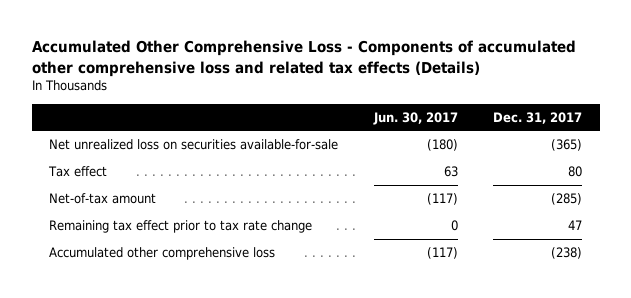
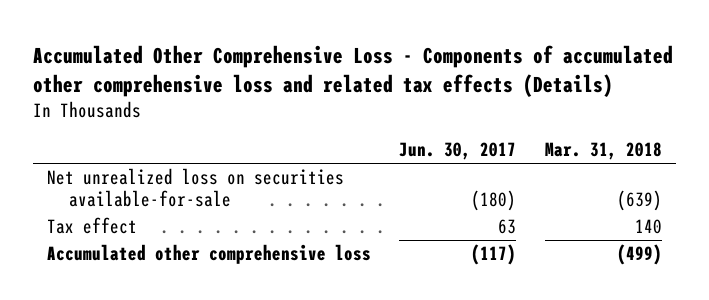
- | Jun. 30, 2017 | Dec. 31, 2017
+ | Jun. 30, 2017 | Mar. 31, 2018
- Net-of-tax amount | (117) | (285)
- Remaining tax effect prior to tax rate change | 0 | 47

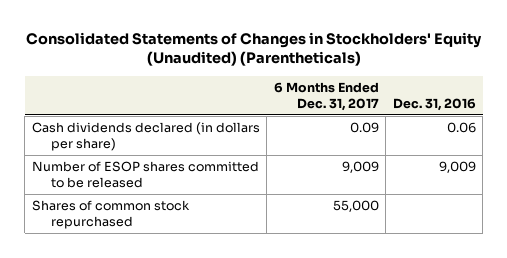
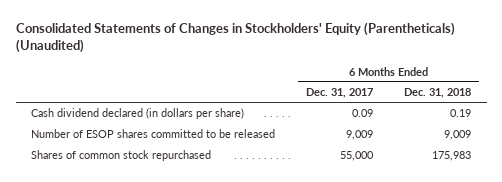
- Consolidated Statements of Changes in Stockholders' Equity (Unaudited) (Parentheticals)
+ Consolidated Statements of Changes in Stockholders' Equity (Parentheticals) (Unaudited)
- | 6 Months Ended Dec. 31, 2017 | Dec. 31, 2016
+ | 6 Months Ended Dec. 31, 2017 | 6 Months Ended Dec. 31, 2018
- Cash dividends declared (in dollars per share) | 0.09 | 0.06
+ Cash dividend declared (in dollars per share) | 0.09 | 0.19

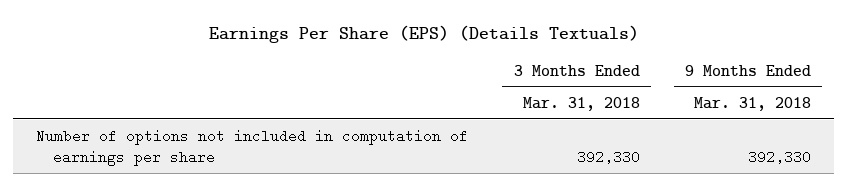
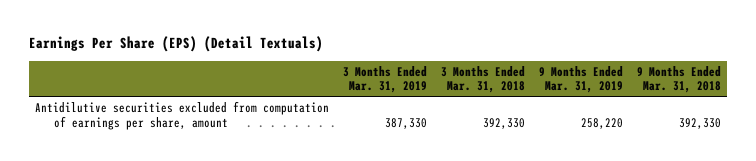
- Earnings Per Share (EPS) (Details Textuals)
+ Earnings Per Share (EPS) (Detail Textuals)
- | 3 Months Ended Mar. 31, 2018 | 9 Months Ended Mar. 31, 2018
+ | 3 Months Ended Mar. 31, 2019 | 3 Months Ended Mar. 31, 2018 | 9 Months Ended Mar. 31, 2019 | 9 Months Ended Mar. 31, 2018
- Number of options not included in computation of earnings per share | 392,330 | 392,330
+ Antidilutive securities excluded from computation of earnings per share, amount | 387,330 | 392,330 | 258,220 | 392,330

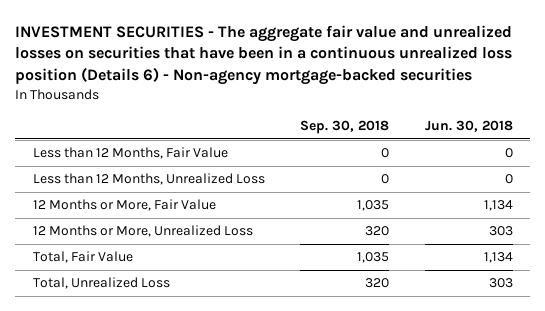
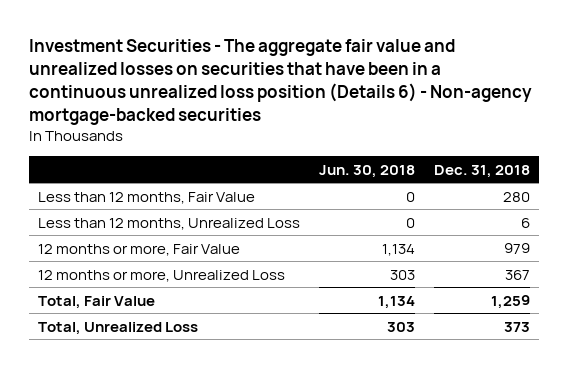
- INVESTMENT SECURITIES - The aggregate fair value and unrealized losses on securities that have been in a continuous unrealized loss position (Details 6) - Non-agency mortgage-backed securities
+ Investment Securities - The aggregate fair value and unrealized losses on securities that have been in a continuous unrealized loss position (Details 6) - Non-agency mortgage-backed securities
- | Sep. 30, 2018 | Jun. 30, 2018
+ | Jun. 30, 2018 | Dec. 31, 2018
- Less than 12 Months, Fair Value | 0 | 0
- Less than 12 Months, Unrealized Loss | 0 | 0
- 12 Months or More, Fair Value | 1,035 | 1,134
- 12 Months or More, Unrealized Loss | 320 | 303
+ Less than 12 months, Fair Value | 0 | 280
+ Less than 12 months, Unrealized Loss | 0 | 6
+ 12 months or more, Fair Value | 1,134 | 979
+ 12 months or more, Unrealized Loss | 303 | 367

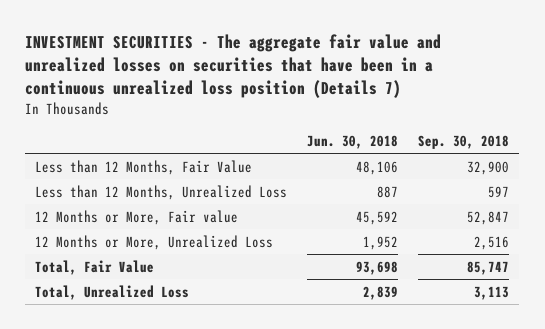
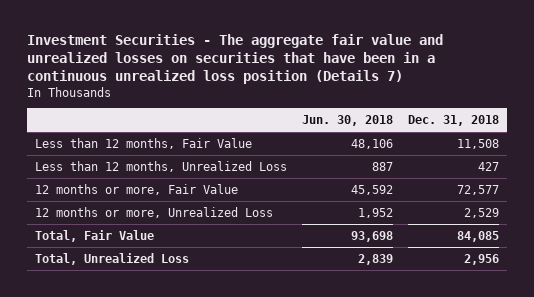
- INVESTMENT SECURITIES - The aggregate fair value and unrealized losses on securities that have been in a continuous unrealized loss position (Details 7)
+ Investment Securities - The aggregate fair value and unrealized losses on securities that have been in a continuous unrealized loss position (Details 7)
- | Jun. 30, 2018 | Sep. 30, 2018
+ | Jun. 30, 2018 | Dec. 31, 2018
- Less than 12 Months, Fair Value | 48,106 | 32,900
- Less than 12 Months, Unrealized Loss | 887 | 597
- 12 Months or More, Fair value | 45,592 | 52,847
- 12 Months or More, Unrealized Loss | 1,952 | 2,516
+ Less than 12 months, Fair Value | 48,106 | 11,508
+ Less than 12 months, Unrealized Loss | 887 | 427
+ 12 months or more, Fair Value | 45,592 | 72,577
+ 12 months or more, Unrealized Loss | 1,952 | 2,529

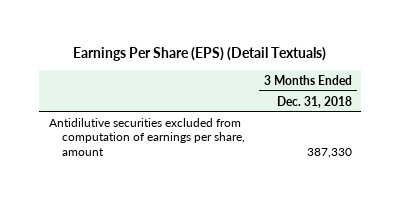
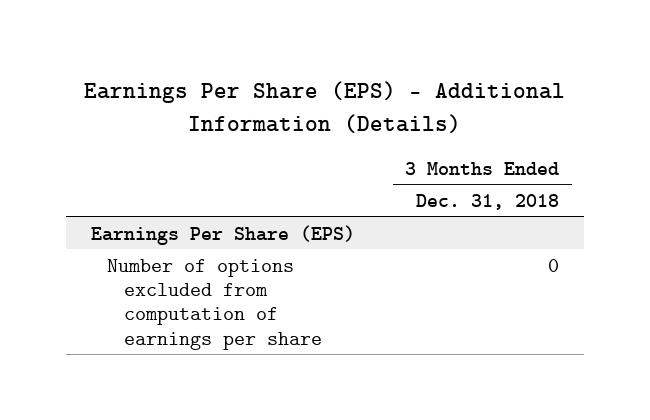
- Earnings Per Share (EPS) (Detail Textuals)
+ Earnings Per Share (EPS) - Additional Information (Details)
- Antidilutive securities excluded from computation of earnings per share, amount | 387,330
+ Earnings Per Share (EPS)
+ Number of options excluded from computation of earnings per share | 0

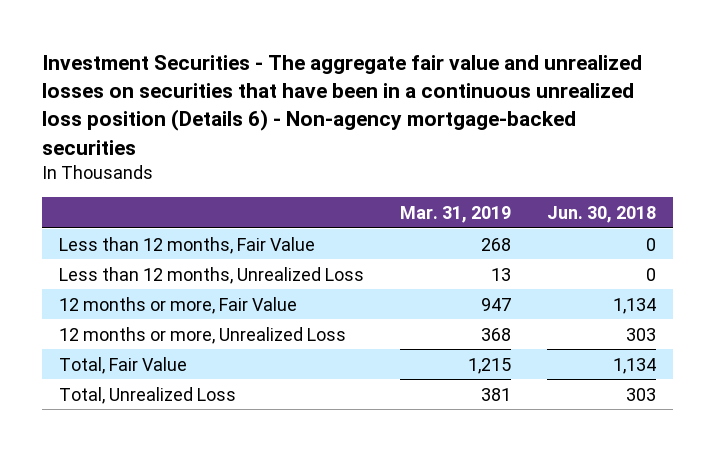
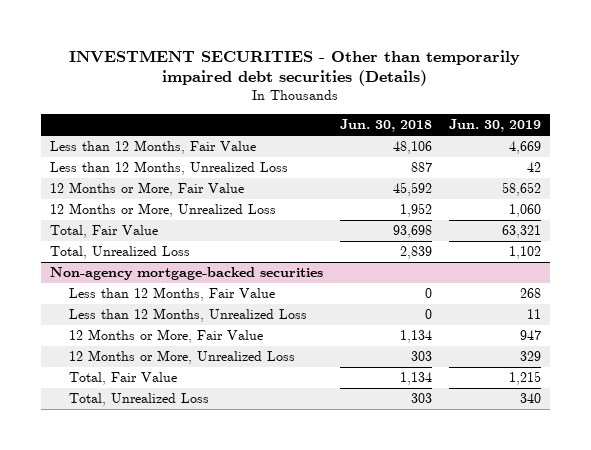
- Investment Securities - The aggregate fair value and unrealized losses on securities that have been in a continuous unrealized loss position (Details 6) - Non-agency mortgage-backed securities
+ INVESTMENT SECURITIES - Other than temporarily impaired debt securities (Details)
- | Mar. 31, 2019 | Jun. 30, 2018
+ | Jun. 30, 2018 | Jun. 30, 2019
- Less than 12 months, Fair Value | 268 | 0
- Less than 12 months, Unrealized Loss | 13 | 0
- 12 months or more, Fair Value | 947 | 1,134
- 12 months or more, Unrealized Loss | 368 | 303
+ Less than 12 Months, Fair Value | 48,106 | 4,669
+ Less than 12 Months, Unrealized Loss | 887 | 42
+ 12 Months or More, Fair Value | 45,592 | 58,652
+ 12 Months or More, Unrealized Loss | 1,952 | 1,060
+ Total, Fair Value | 93,698 | 63,321
+ Total, Unrealized Loss | 2,839 | 1,102
+ Non-agency mortgage-backed securities
+ Less than 12 Months, Fair Value | 0 | 268
+ Less than 12 Months, Unrealized Loss | 0 | 11
+ 12 Months or More, Fair Value | 1,134 | 947
+ 12 Months or More, Unrealized Loss | 303 | 329

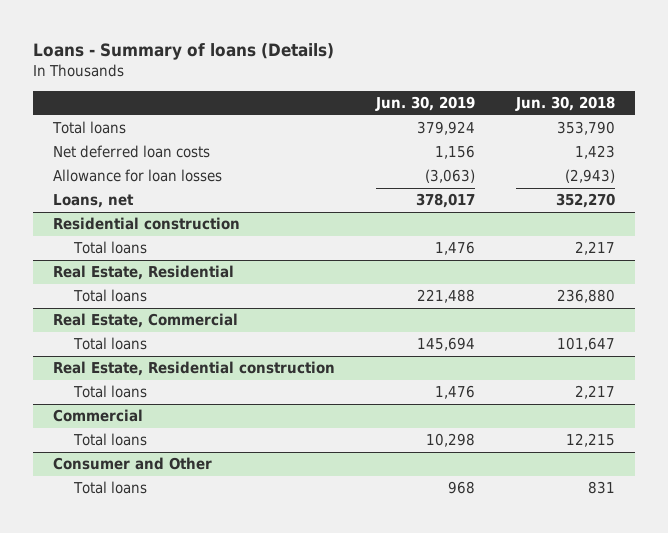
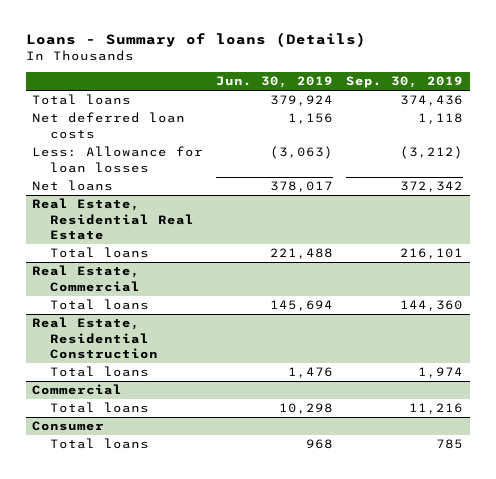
- | Jun. 30, 2019 | Jun. 30, 2018
+ | Jun. 30, 2019 | Sep. 30, 2019
- Allowance for loan losses | (3,063) | (2,943)
- Loans, net | 378,017 | 352,270
- Residential construction
- Total loans | 1,476 | 2,217
- Real Estate, Residential
+ Less: Allowance for loan losses | (3,063) | (3,212)
+ Net loans | 378,017 | 372,342
+ Real Estate, Residential Real Estate
- Real Estate, Residential construction
+ Real Estate, Residential Construction
- Consumer and Other
+ Consumer

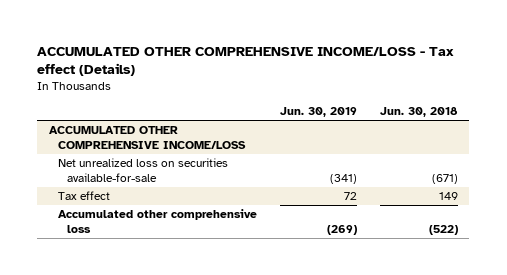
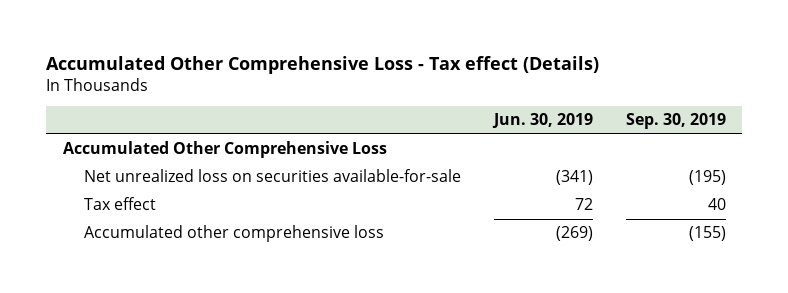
- ACCUMULATED OTHER COMPREHENSIVE INCOME/LOSS - Tax effect (Details)
+ Accumulated Other Comprehensive Loss - Tax effect (Details)
- | Jun. 30, 2019 | Jun. 30, 2018
+ | Jun. 30, 2019 | Sep. 30, 2019
- ACCUMULATED OTHER COMPREHENSIVE INCOME/LOSS
+ Accumulated Other Comprehensive Loss

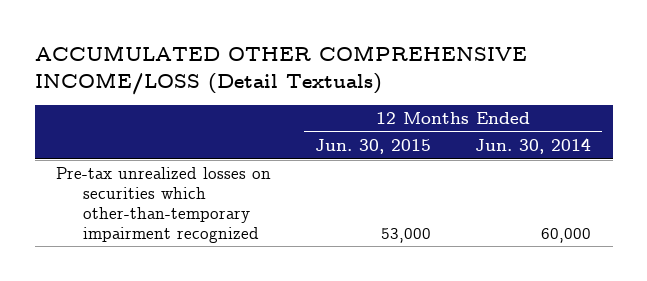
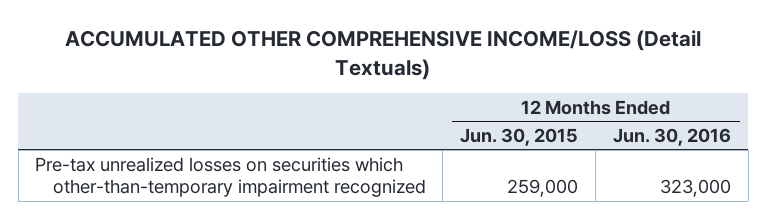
- | 12 Months Ended Jun. 30, 2015 | 12 Months Ended Jun. 30, 2014
+ | 12 Months Ended Jun. 30, 2015 | 12 Months Ended Jun. 30, 2016
- Pre-tax unrealized losses on securities which other-than-temporary impairment recognized | 53,000 | 60,000
+ Pre-tax unrealized losses on securities which other-than-temporary impairment recognized | 259,000 | 323,000

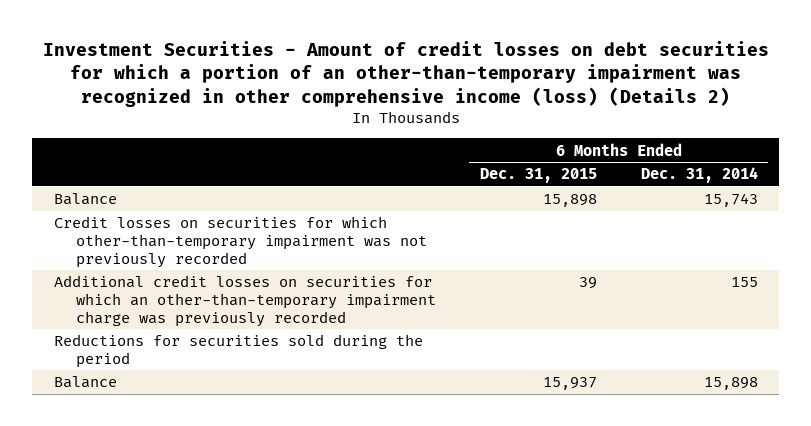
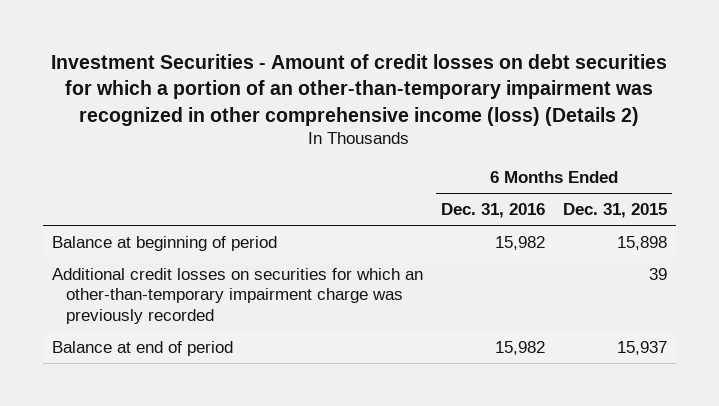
- | 6 Months Ended Dec. 31, 2015 | 6 Months Ended Dec. 31, 2014
+ | 6 Months Ended Dec. 31, 2016 | 6 Months Ended Dec. 31, 2015
- Balance | 15,898 | 15,743
- Credit losses on securities for which other-than-temporary impairment was not previously recorded
+ Balance at beginning of period | 15,982 | 15,898
- Reductions for securities sold during the period
- Balance | 15,937 | 15,898
+ Balance at end of period | 15,982 | 15,937

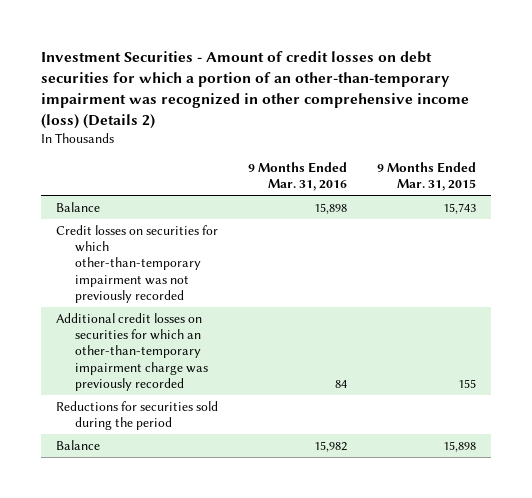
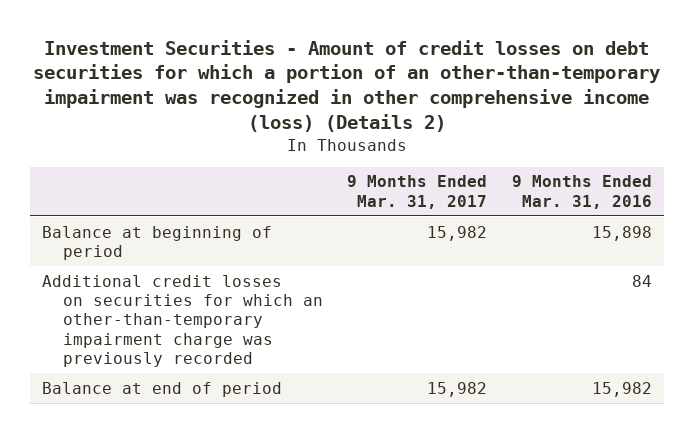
- | 9 Months Ended Mar. 31, 2016 | 9 Months Ended Mar. 31, 2015
+ | 9 Months Ended Mar. 31, 2017 | 9 Months Ended Mar. 31, 2016
- Balance | 15,898 | 15,743
- Credit losses on securities for which other-than-temporary impairment was not previously recorded
+ Balance at beginning of period | 15,982 | 15,898
- Reductions for securities sold during the period
- Balance | 15,982 | 15,898
+ Balance at end of period | 15,982 | 15,982

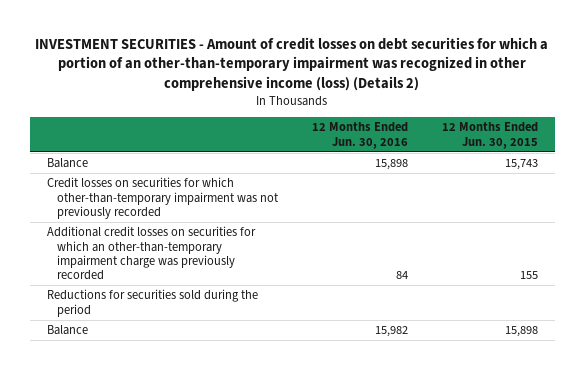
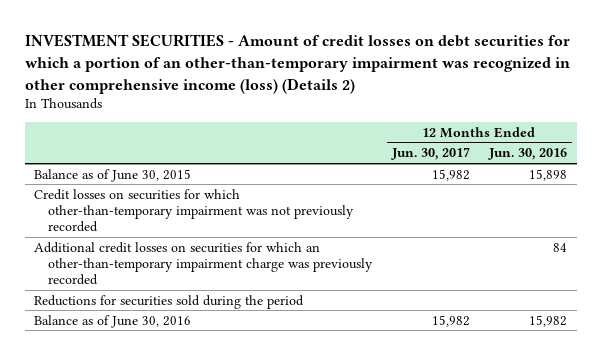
- | 12 Months Ended Jun. 30, 2016 | 12 Months Ended Jun. 30, 2015
+ | 12 Months Ended Jun. 30, 2017 | 12 Months Ended Jun. 30, 2016
- Balance | 15,898 | 15,743
+ Balance as of June 30, 2015 | 15,982 | 15,898
- Balance | 15,982 | 15,898
+ Balance as of June 30, 2016 | 15,982 | 15,982

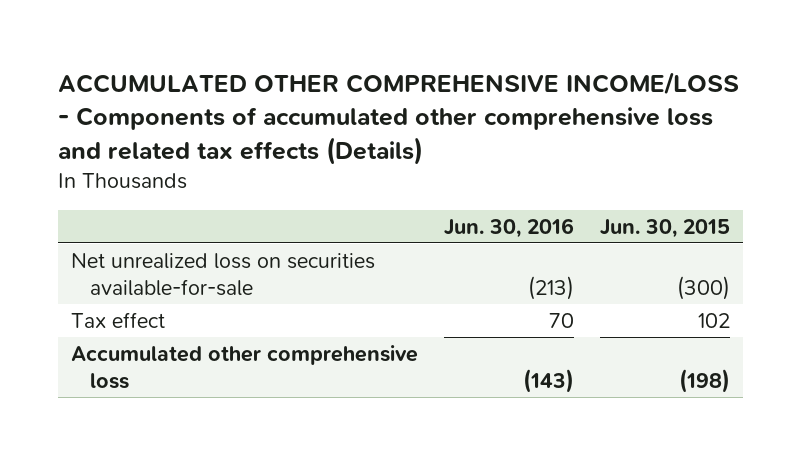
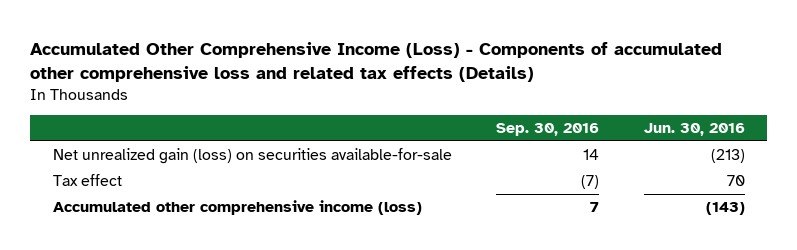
- ACCUMULATED OTHER COMPREHENSIVE INCOME/LOSS - Components of accumulated other comprehensive loss and related tax effects (Details)
+ Accumulated Other Comprehensive Income (Loss) - Components of accumulated other comprehensive loss and related tax effects (Details)
- | Jun. 30, 2016 | Jun. 30, 2015
+ | Sep. 30, 2016 | Jun. 30, 2016
- Net unrealized loss on securities available-for-sale | (213) | (300)
+ Net unrealized gain (loss) on securities available-for-sale | 14 | (213)
- Accumulated other comprehensive loss | (143) | (198)
+ Accumulated other comprehensive income (loss) | 7 | (143)

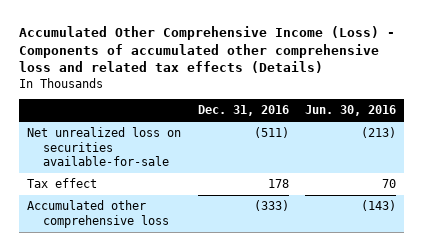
- | Sep. 30, 2016 | Jun. 30, 2016
+ | Dec. 31, 2016 | Jun. 30, 2016
- Net unrealized gain (loss) on securities available-for-sale | 14 | (213)
+ Net unrealized loss on securities available-for-sale | (511) | (213)
- Accumulated other comprehensive income (loss) | 7 | (143)
+ Accumulated other comprehensive loss | (333) | (143)

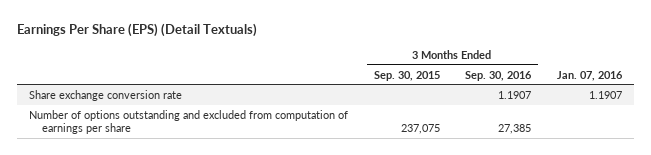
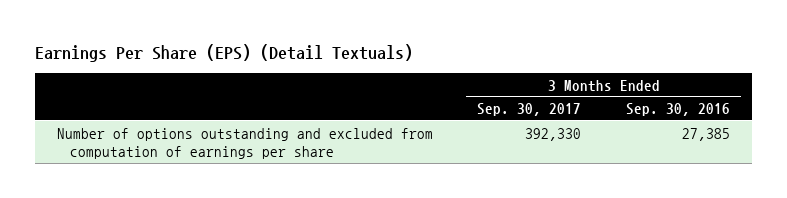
- | 3 Months Ended Sep. 30, 2015 | 3 Months Ended Sep. 30, 2016 | Jan. 07, 2016
+ | 3 Months Ended Sep. 30, 2017 | 3 Months Ended Sep. 30, 2016
- Share exchange conversion rate | | 1.1907 | 1.1907

